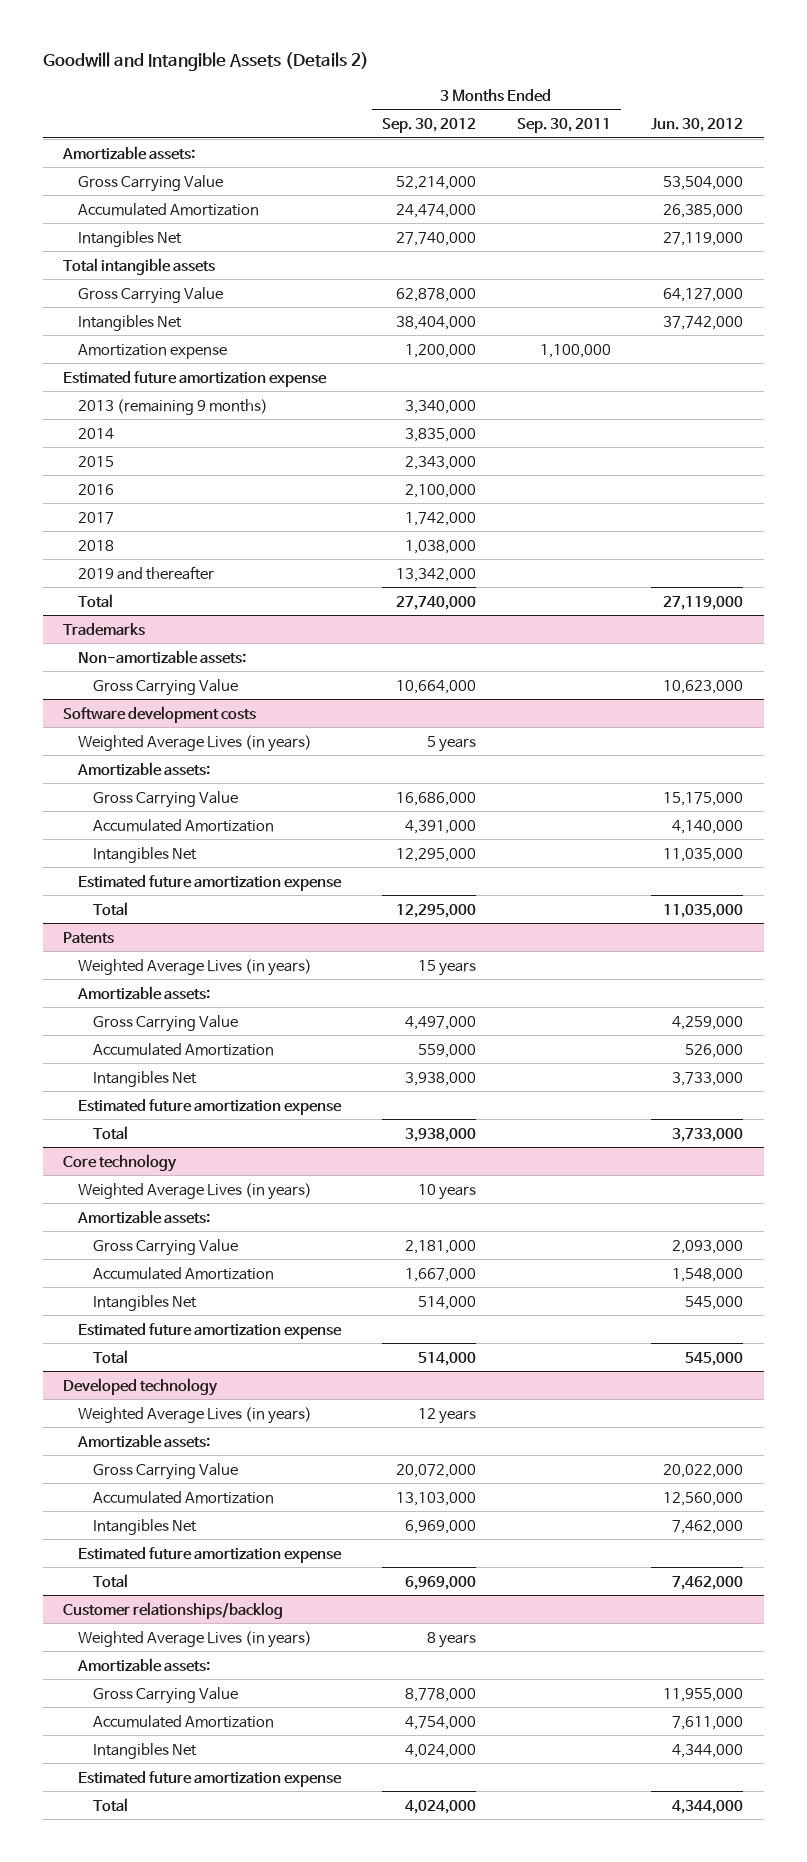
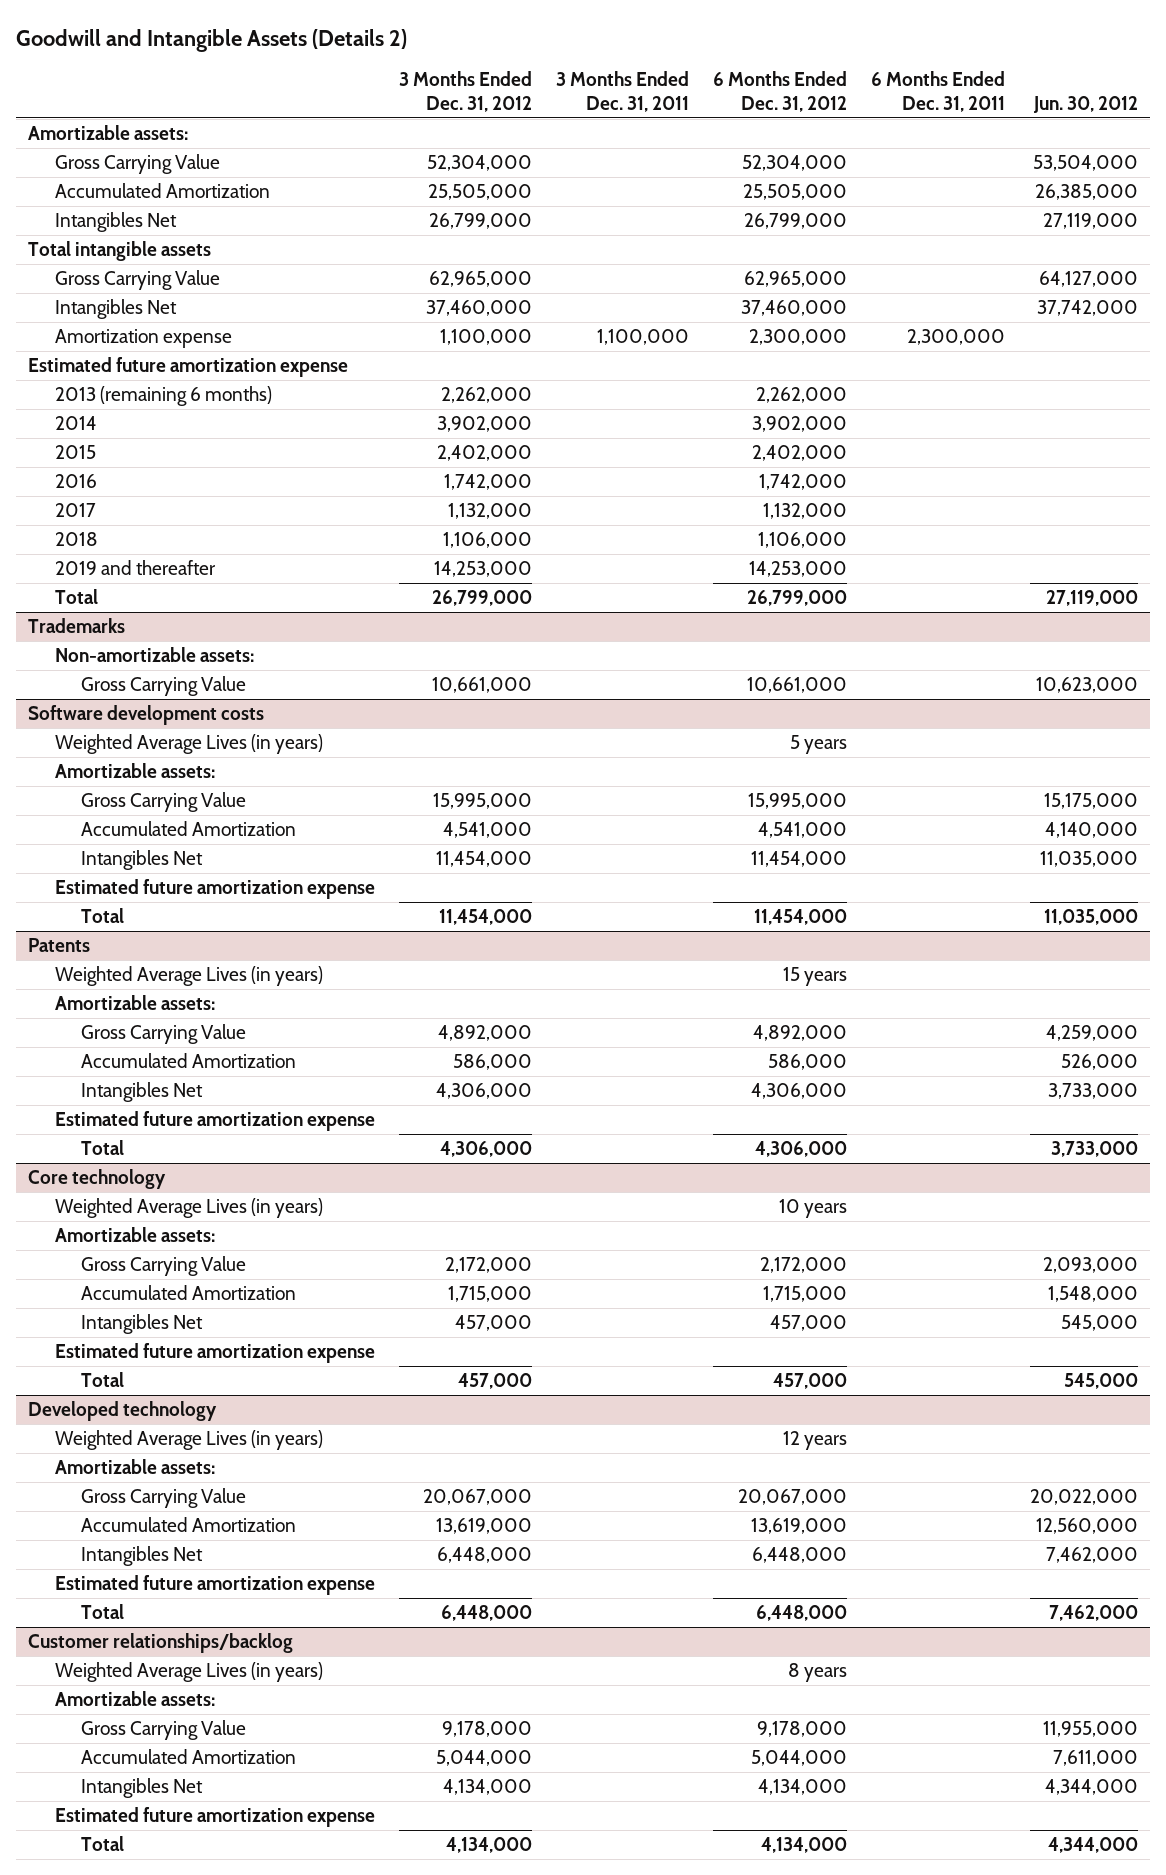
- | 3 Months Ended Sep. 30, 2012 | 3 Months Ended Sep. 30, 2011 | Jun. 30, 2012
+ | 3 Months Ended Dec. 31, 2012 | 3 Months Ended Dec. 31, 2011 | 6 Months Ended Dec. 31, 2012 | 6 Months Ended Dec. 31, 2011 | Jun. 30, 2012
- 2013 (remaining 9 months) | 3,340,000 | |
+ 2013 (remaining 6 months) | 2,262,000 | | 2,262,000 | |

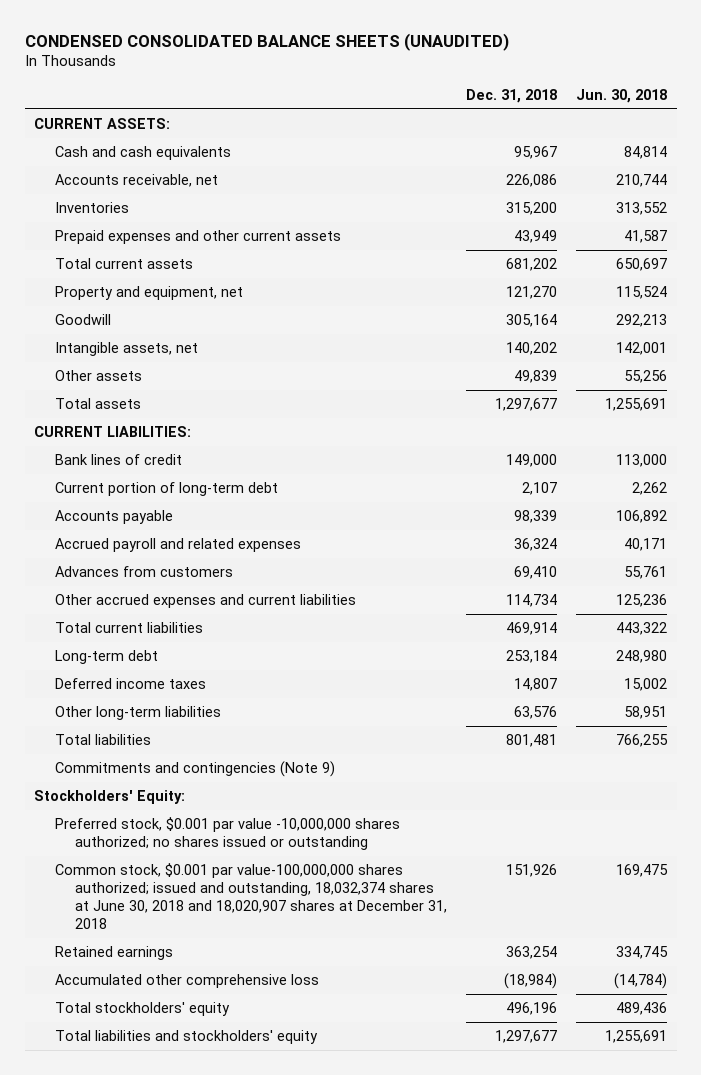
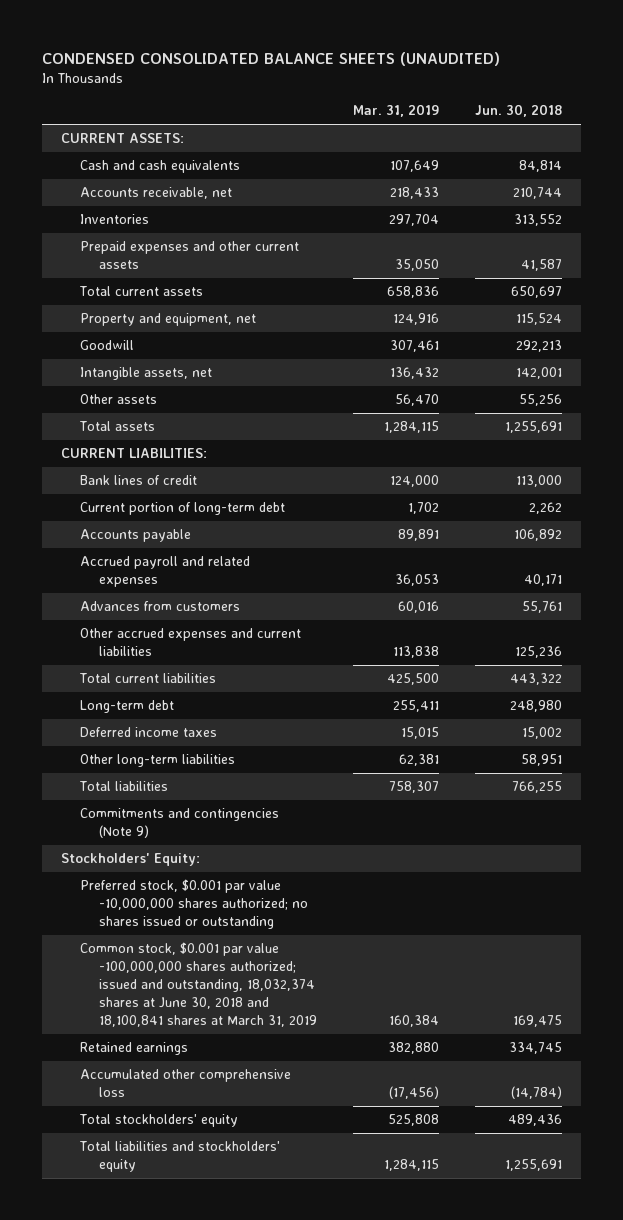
- | Dec. 31, 2018 | Jun. 30, 2018
+ | Mar. 31, 2019 | Jun. 30, 2018
- Common stock, $0.001 par value-100,000,000 shares authorized; issued and outstanding, 18,032,374 shares at June 30, 2018 and 18,020,907 shares at December 31, 2018 | 151,926 | 169,475
+ Common stock, $0.001 par value -100,000,000 shares authorized; issued and outstanding, 18,032,374 shares at June 30, 2018 and 18,100,841 shares at March 31, 2019 | 160,384 | 169,475

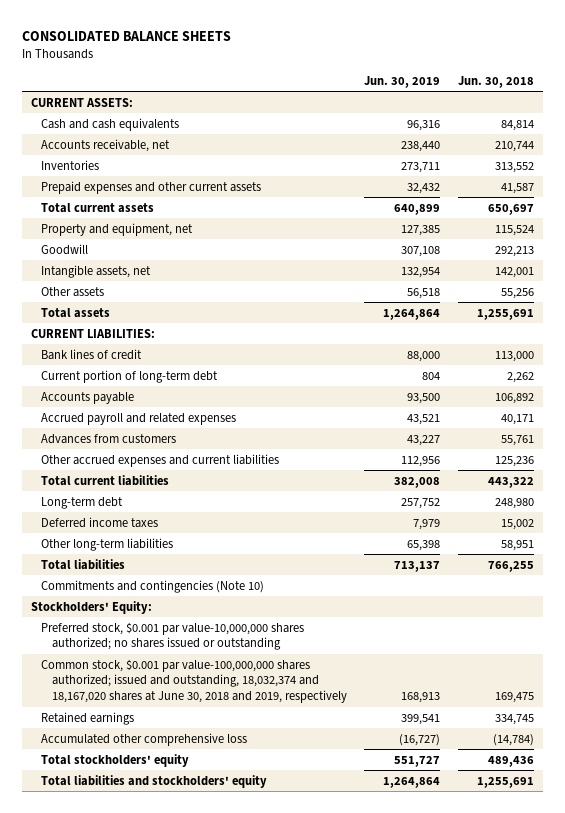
- CONDENSED CONSOLIDATED BALANCE SHEETS (UNAUDITED)
+ CONSOLIDATED BALANCE SHEETS
- | Mar. 31, 2019 | Jun. 30, 2018
+ | Jun. 30, 2019 | Jun. 30, 2018
- Commitments and contingencies (Note 9)
+ Commitments and contingencies (Note 10)
- Preferred stock, $0.001 par value -10,000,000 shares authorized; no shares issued or outstanding
- Common stock, $0.001 par value -100,000,000 shares authorized; issued and outstanding, 18,032,374 shares at June 30, 2018 and 18,100,841 shares at March 31, 2019 | 160,384 | 169,475
+ Preferred stock, $0.001 par value-10,000,000 shares authorized; no shares issued or outstanding
+ Common stock, $0.001 par value-100,000,000 shares authorized; issued and outstanding, 18,032,374 and 18,167,020 shares at June 30, 2018 and 2019, respectively | 168,913 | 169,475

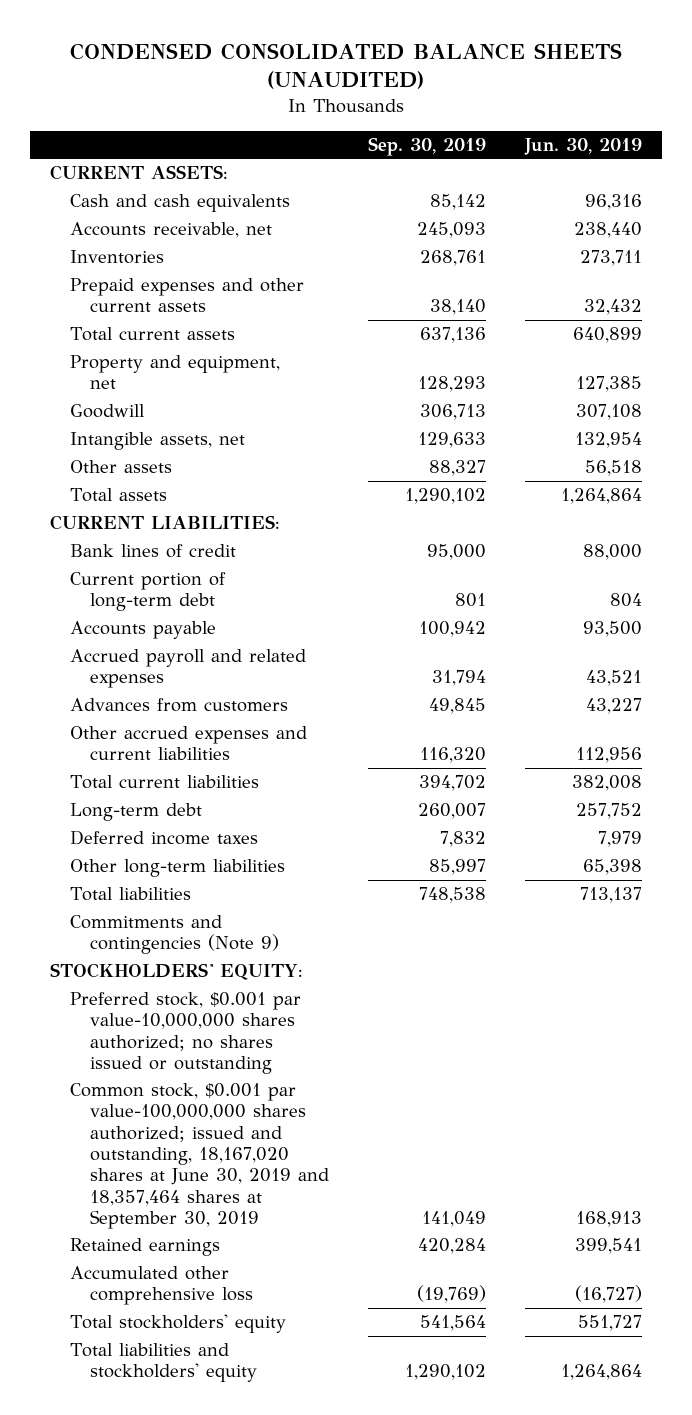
- CONSOLIDATED BALANCE SHEETS
+ CONDENSED CONSOLIDATED BALANCE SHEETS (UNAUDITED)
- | Jun. 30, 2019 | Jun. 30, 2018
+ | Sep. 30, 2019 | Jun. 30, 2019
- Commitments and contingencies (Note 10)
- Stockholders' Equity:
+ Commitments and contingencies (Note 9)
+ STOCKHOLDERS' EQUITY:
- Common stock, $0.001 par value-100,000,000 shares authorized; issued and outstanding, 18,032,374 and 18,167,020 shares at June 30, 2018 and 2019, respectively | 168,913 | 169,475
+ Common stock, $0.001 par value-100,000,000 shares authorized; issued and outstanding, 18,167,020 shares at June 30, 2019 and 18,357,464 shares at September 30, 2019 | 141,049 | 168,913

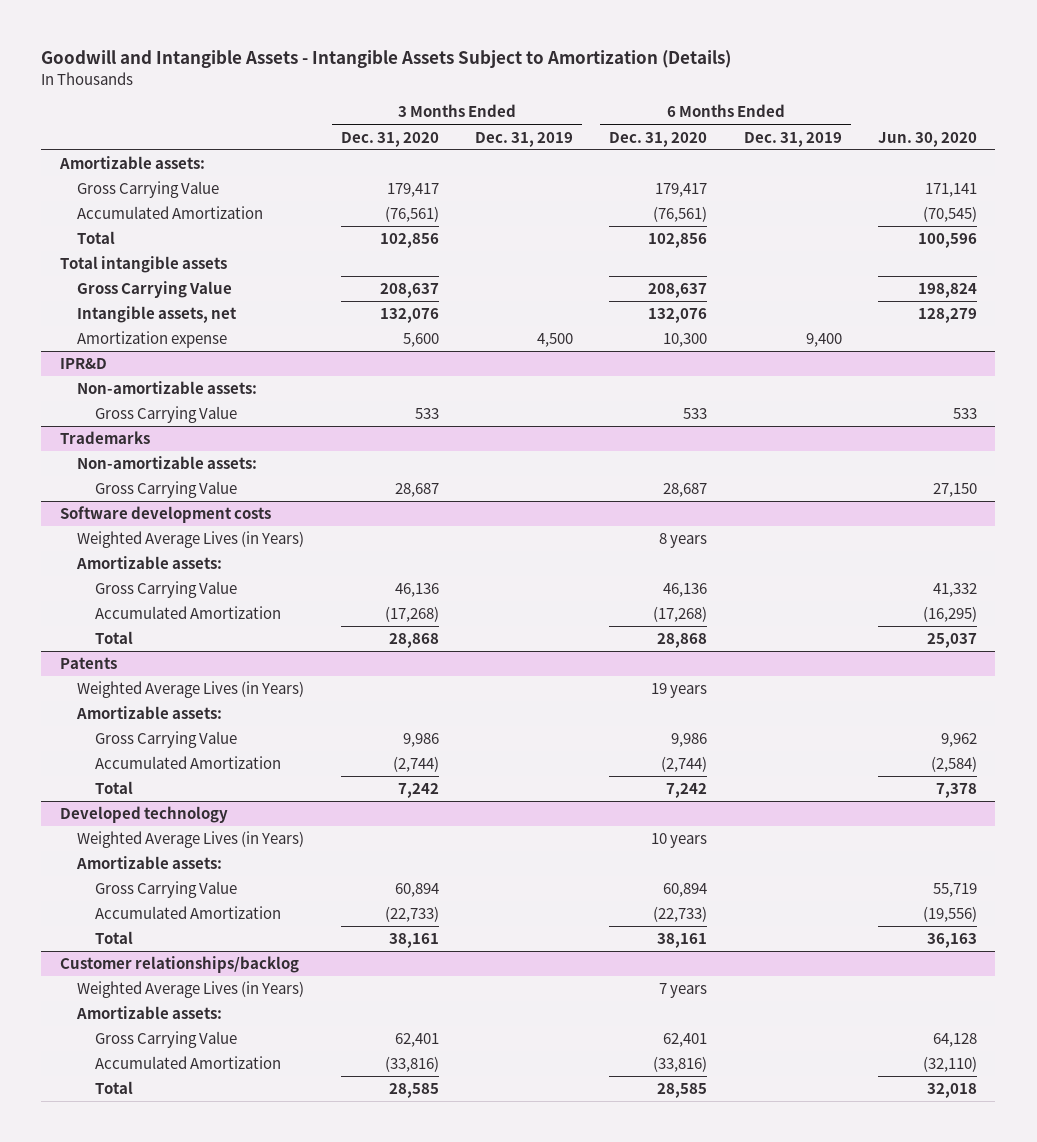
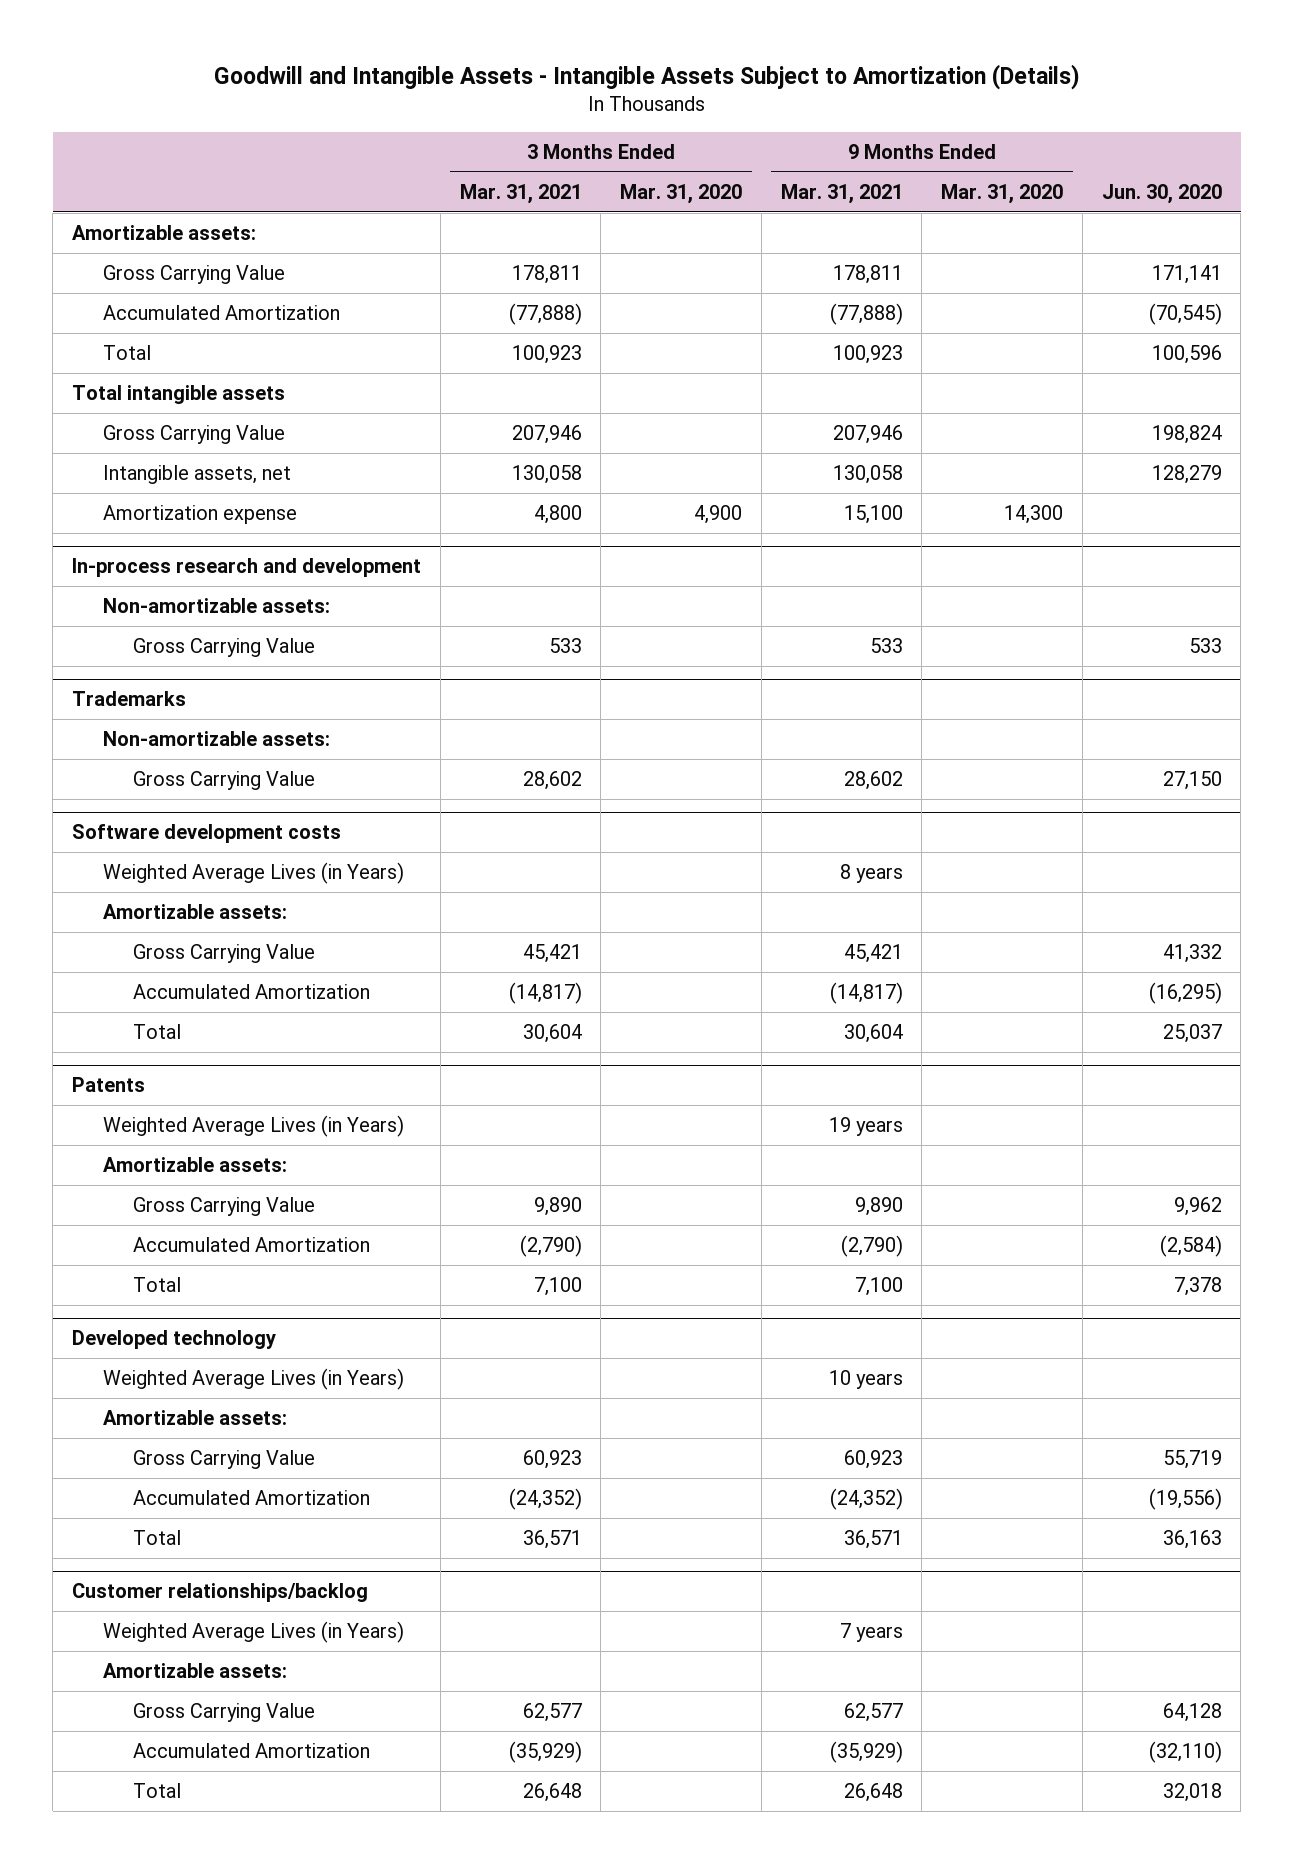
- | 3 Months Ended Dec. 31, 2020 | 3 Months Ended Dec. 31, 2019 | 6 Months Ended Dec. 31, 2020 | 6 Months Ended Dec. 31, 2019 | Jun. 30, 2020
+ | 3 Months Ended Mar. 31, 2021 | 3 Months Ended Mar. 31, 2020 | 9 Months Ended Mar. 31, 2021 | 9 Months Ended Mar. 31, 2020 | Jun. 30, 2020
- IPR&D
+ In-process research and development

